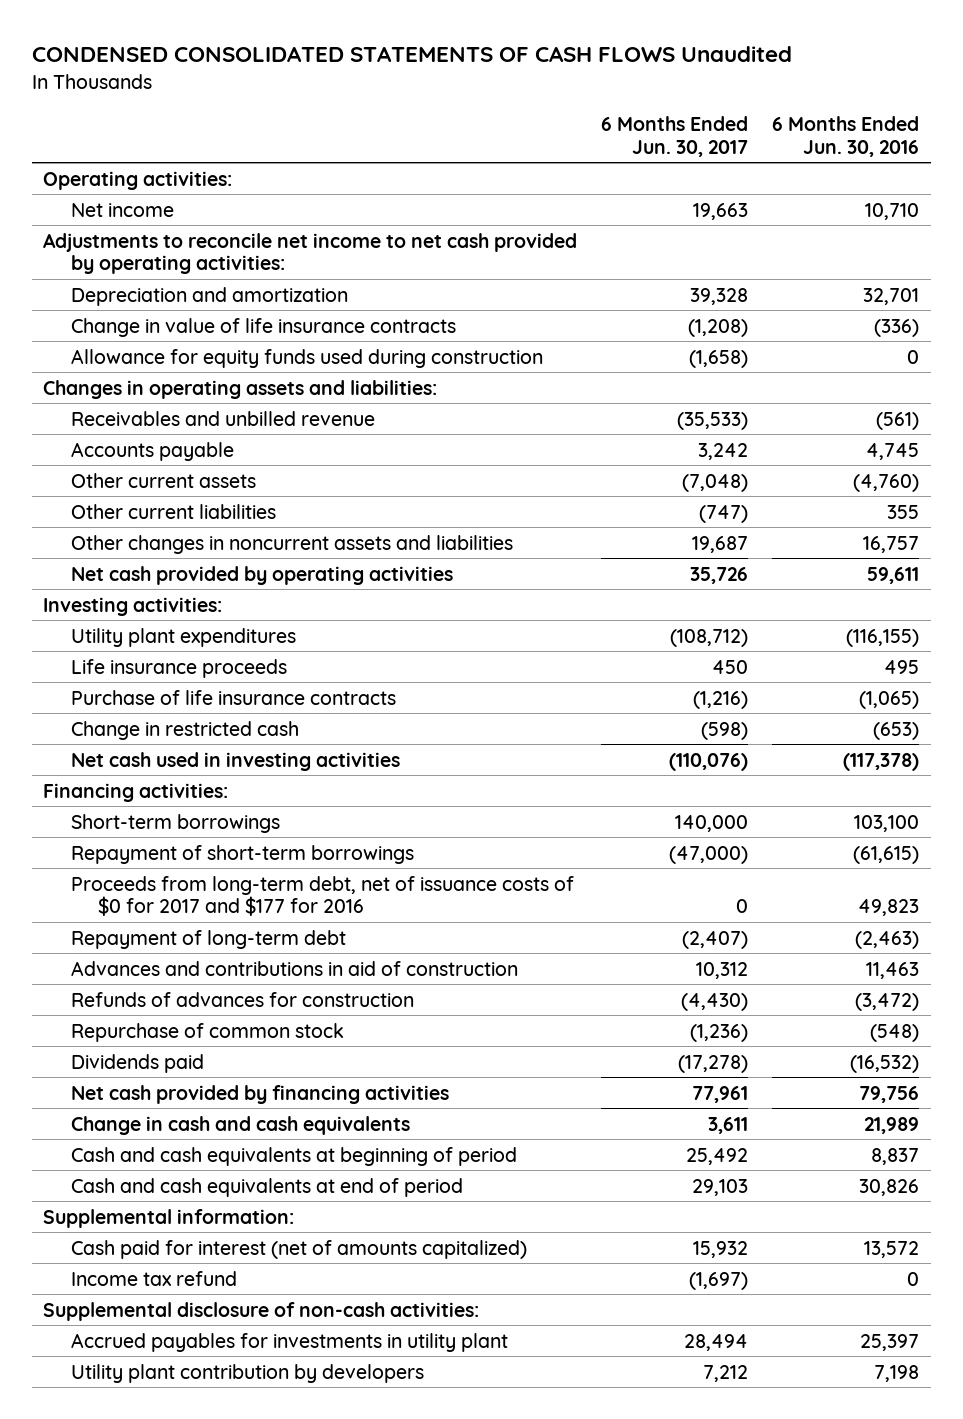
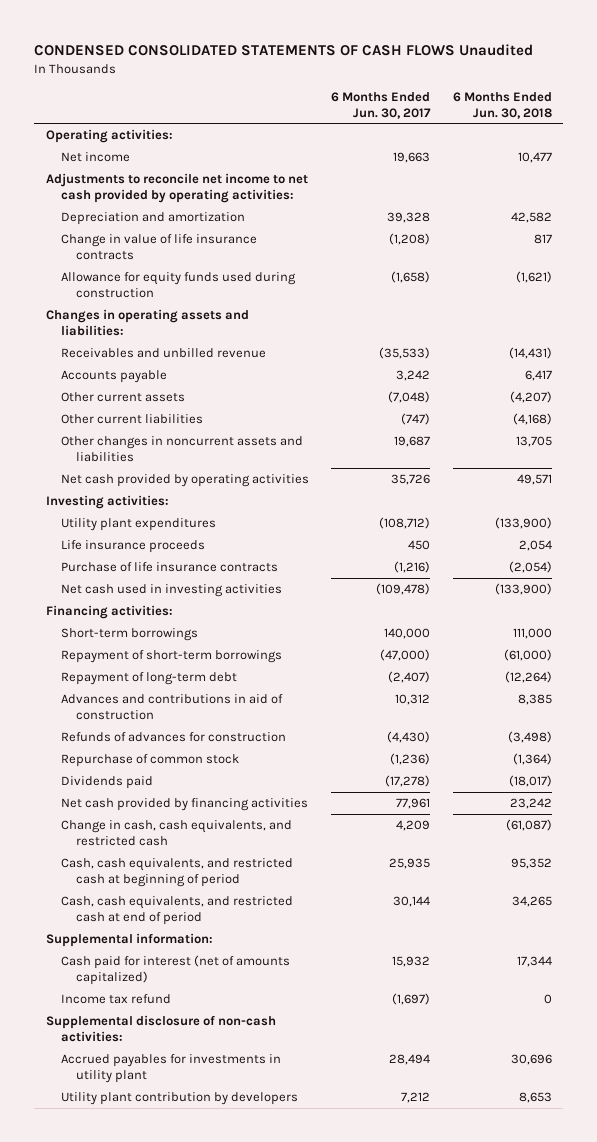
- | 6 Months Ended Jun. 30, 2017 | 6 Months Ended Jun. 30, 2016
+ | 6 Months Ended Jun. 30, 2017 | 6 Months Ended Jun. 30, 2018
- Change in restricted cash | (598) | (653)
- Net cash used in investing activities | (110,076) | (117,378)
+ Net cash used in investing activities | (109,478) | (133,900)
- Proceeds from long-term debt, net of issuance costs of $0 for 2017 and $177 for 2016 | 0 | 49,823
- Change in cash and cash equivalents | 3,611 | 21,989
- Cash and cash equivalents at beginning of period | 25,492 | 8,837
- Cash and cash equivalents at end of period | 29,103 | 30,826
+ Change in cash, cash equivalents, and restricted cash | 4,209 | (61,087)
+ Cash, cash equivalents, and restricted cash at beginning of period | 25,935 | 95,352
+ Cash, cash equivalents, and restricted cash at end of period | 30,144 | 34,265

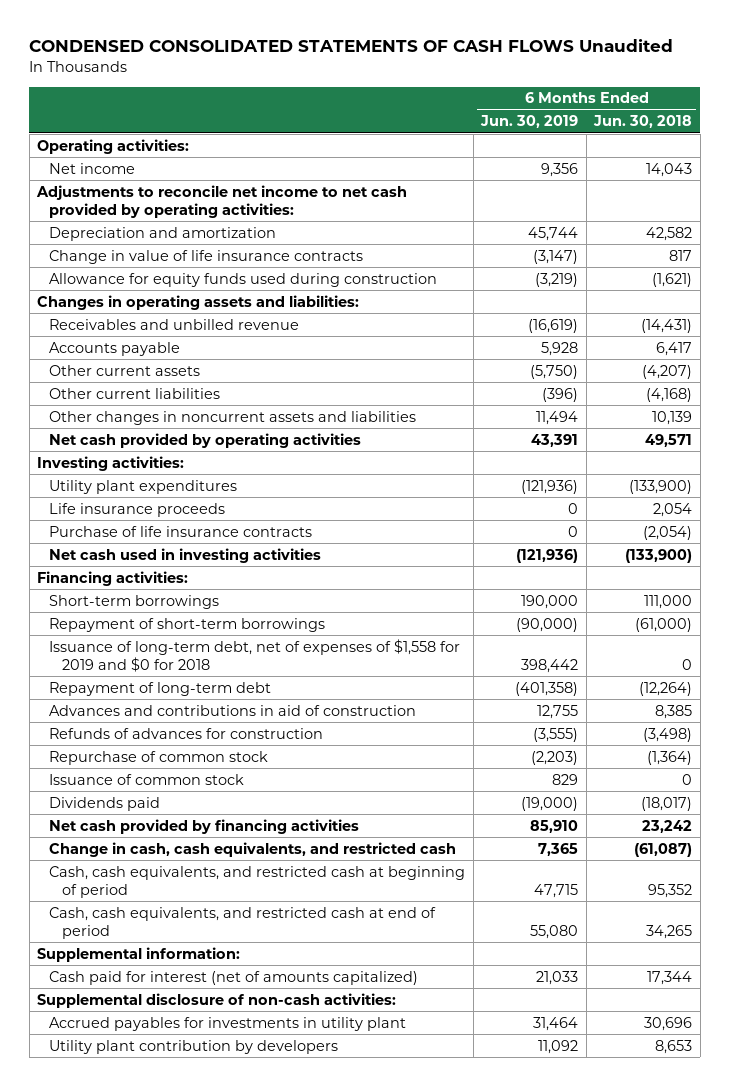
- | 6 Months Ended Jun. 30, 2017 | 6 Months Ended Jun. 30, 2018
+ | 6 Months Ended Jun. 30, 2019 | 6 Months Ended Jun. 30, 2018
- Net income | 19,663 | 10,477
+ Net income | 9,356 | 14,043
- Other changes in noncurrent assets and liabilities | 19,687 | 13,705
+ Other changes in noncurrent assets and liabilities | 11,494 | 10,139
+ Issuance of long-term debt, net of expenses of $1,558 for 2019 and $0 for 2018 | 398,442 | 0
+ Issuance of common stock | 829 | 0
- Income tax refund | (1,697) | 0

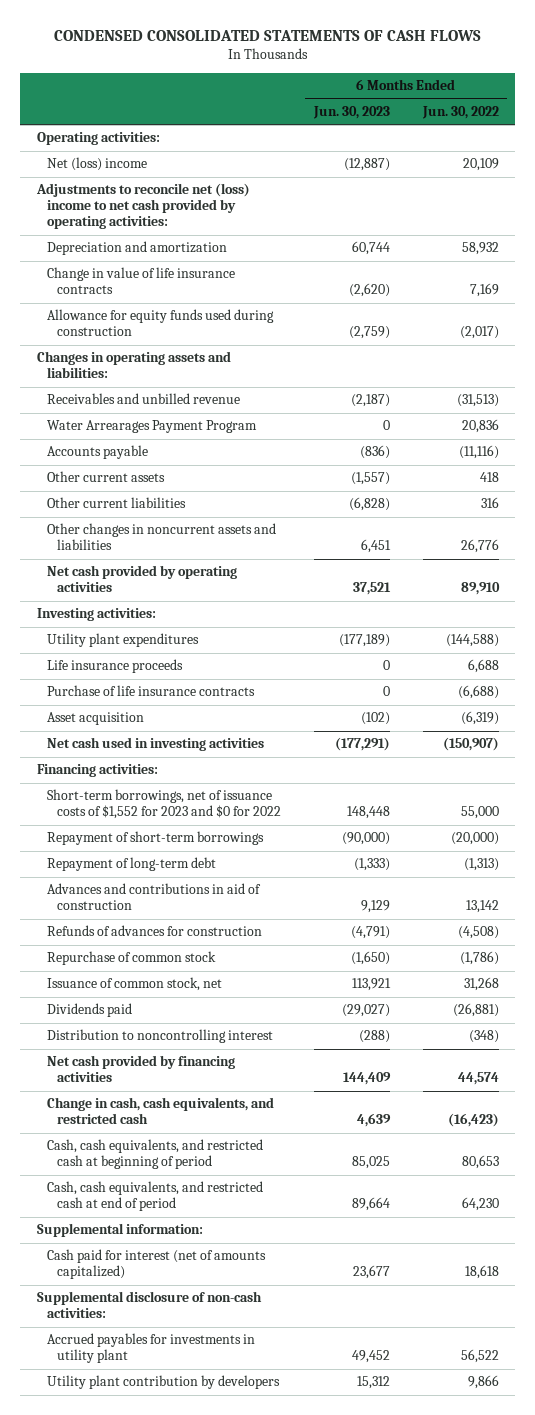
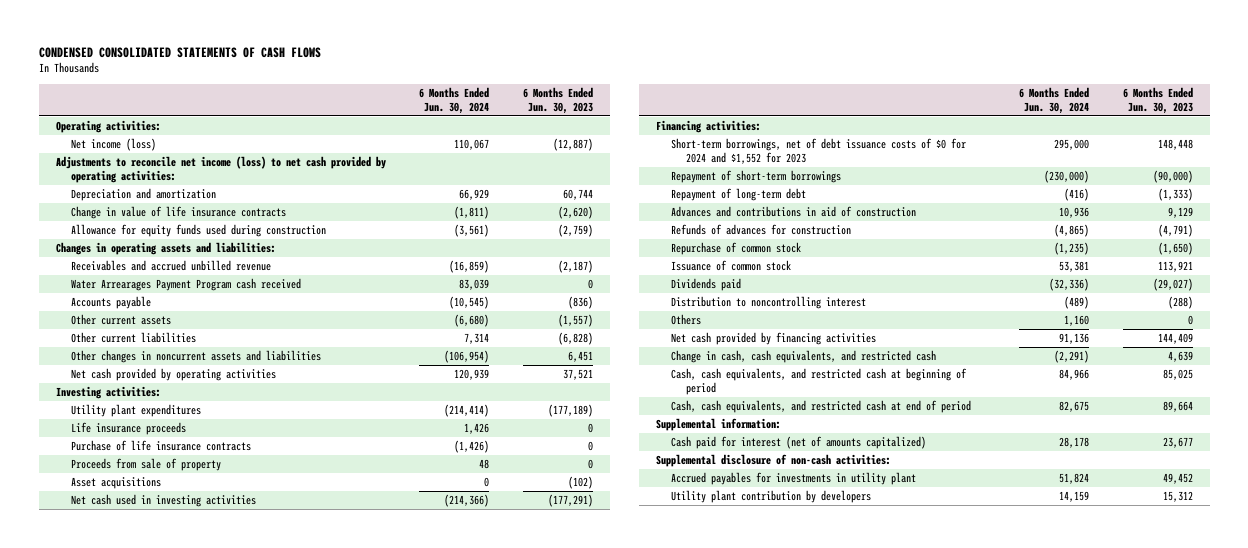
- | 6 Months Ended Jun. 30, 2023 | 6 Months Ended Jun. 30, 2022
+ | 6 Months Ended Jun. 30, 2024 | 6 Months Ended Jun. 30, 2023
- Net (loss) income | (12,887) | 20,109
- Adjustments to reconcile net (loss) income to net cash provided by operating activities:
+ Net income (loss) | 110,067 | (12,887)
+ Adjustments to reconcile net income (loss) to net cash provided by operating activities:
- Receivables and unbilled revenue | (2,187) | (31,513)
- Water Arrearages Payment Program | 0 | 20,836
+ Receivables and accrued unbilled revenue | (16,859) | (2,187)
+ Water Arrearages Payment Program cash received | 83,039 | 0
- Asset acquisition | (102) | (6,319)
+ Proceeds from sale of property | 48 | 0
+ Asset acquisitions | 0 | (102)
- Short-term borrowings, net of issuance costs of $1,552 for 2023 and $0 for 2022 | 148,448 | 55,000
+ Short-term borrowings, net of debt issuance costs of $0 for 2024 and $1,552 for 2023 | 295,000 | 148,448
- Issuance of common stock, net | 113,921 | 31,268
+ Issuance of common stock | 53,381 | 113,921
+ Others | 1,160 | 0

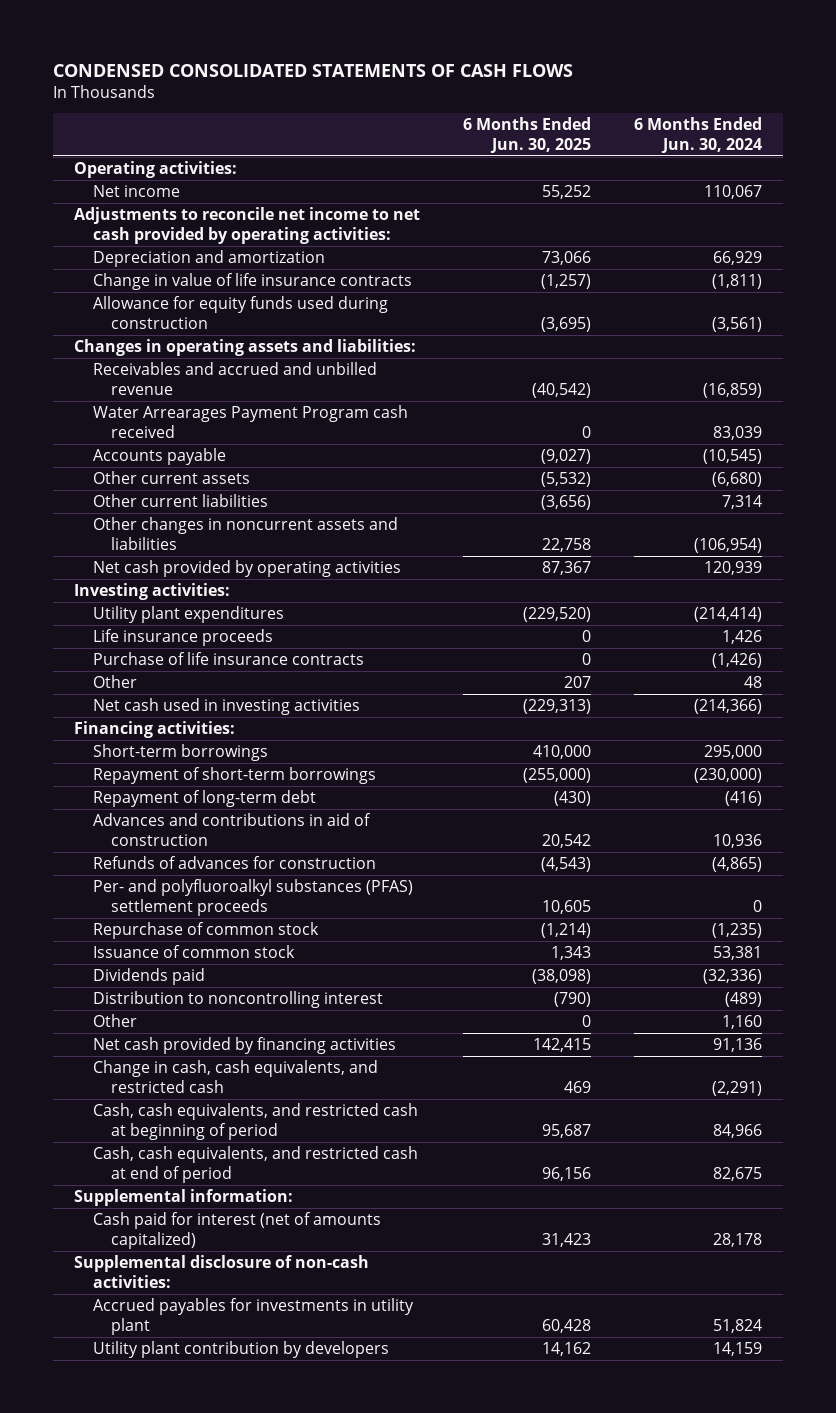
- | 6 Months Ended Jun. 30, 2024 | 6 Months Ended Jun. 30, 2023
+ | 6 Months Ended Jun. 30, 2025 | 6 Months Ended Jun. 30, 2024
- Net income (loss) | 110,067 | (12,887)
- Adjustments to reconcile net income (loss) to net cash provided by operating activities:
+ Net income | 55,252 | 110,067
+ Adjustments to reconcile net income to net cash provided by operating activities:
- Receivables and accrued unbilled revenue | (16,859) | (2,187)
+ Receivables and accrued and unbilled revenue | (40,542) | (16,859)
- Proceeds from sale of property | 48 | 0
- Asset acquisitions | 0 | (102)
+ Other | 207 | 48
- Short-term borrowings, net of debt issuance costs of $0 for 2024 and $1,552 for 2023 | 295,000 | 148,448
+ Short-term borrowings | 410,000 | 295,000
+ Per- and polyfluoroalkyl substances (PFAS) settlement proceeds | 10,605 | 0
- Others | 1,160 | 0
+ Other | 0 | 1,160

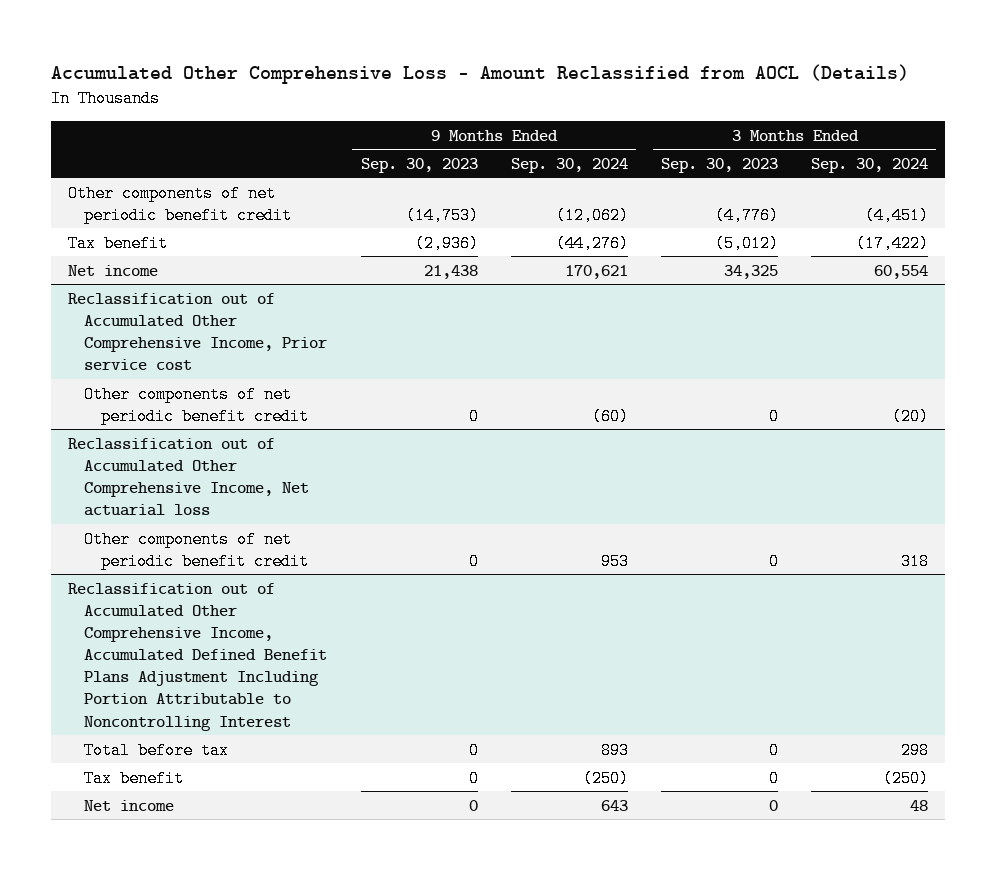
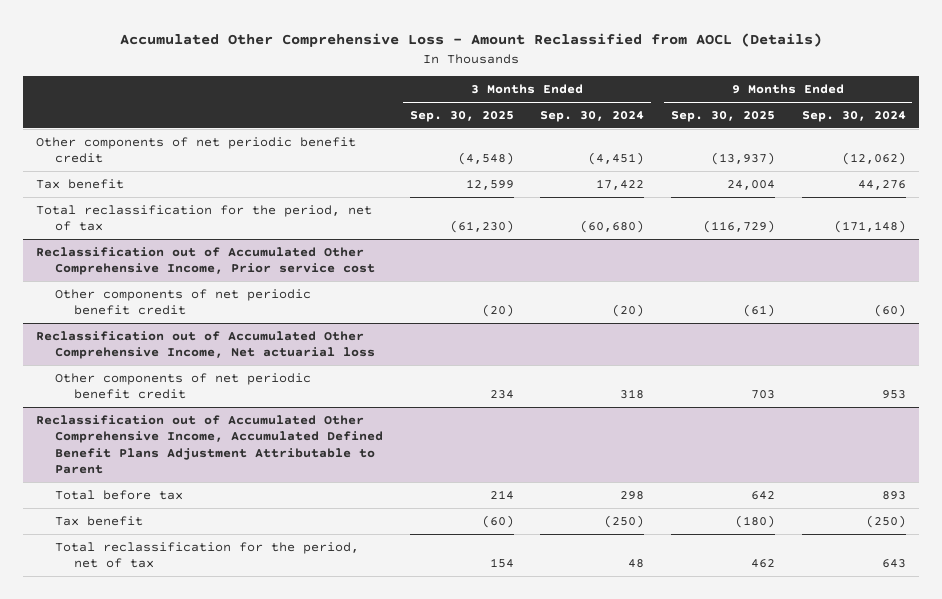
- | 9 Months Ended Sep. 30, 2023 | 9 Months Ended Sep. 30, 2024 | 3 Months Ended Sep. 30, 2023 | 3 Months Ended Sep. 30, 2024
+ | 3 Months Ended Sep. 30, 2025 | 3 Months Ended Sep. 30, 2024 | 9 Months Ended Sep. 30, 2025 | 9 Months Ended Sep. 30, 2024
- Tax benefit | (2,936) | (44,276) | (5,012) | (17,422)
- Net income | 21,438 | 170,621 | 34,325 | 60,554
+ Tax benefit | 12,599 | 17,422 | 24,004 | 44,276
+ Total reclassification for the period, net of tax | (61,230) | (60,680) | (116,729) | (171,148)
- Reclassification out of Accumulated Other Comprehensive Income, Accumulated Defined Benefit Plans Adjustment Including Portion Attributable to Noncontrolling Interest
+ Reclassification out of Accumulated Other Comprehensive Income, Accumulated Defined Benefit Plans Adjustment Attributable to Parent
- Net income | 0 | 643 | 0 | 48
+ Total reclassification for the period, net of tax | 154 | 48 | 462 | 643

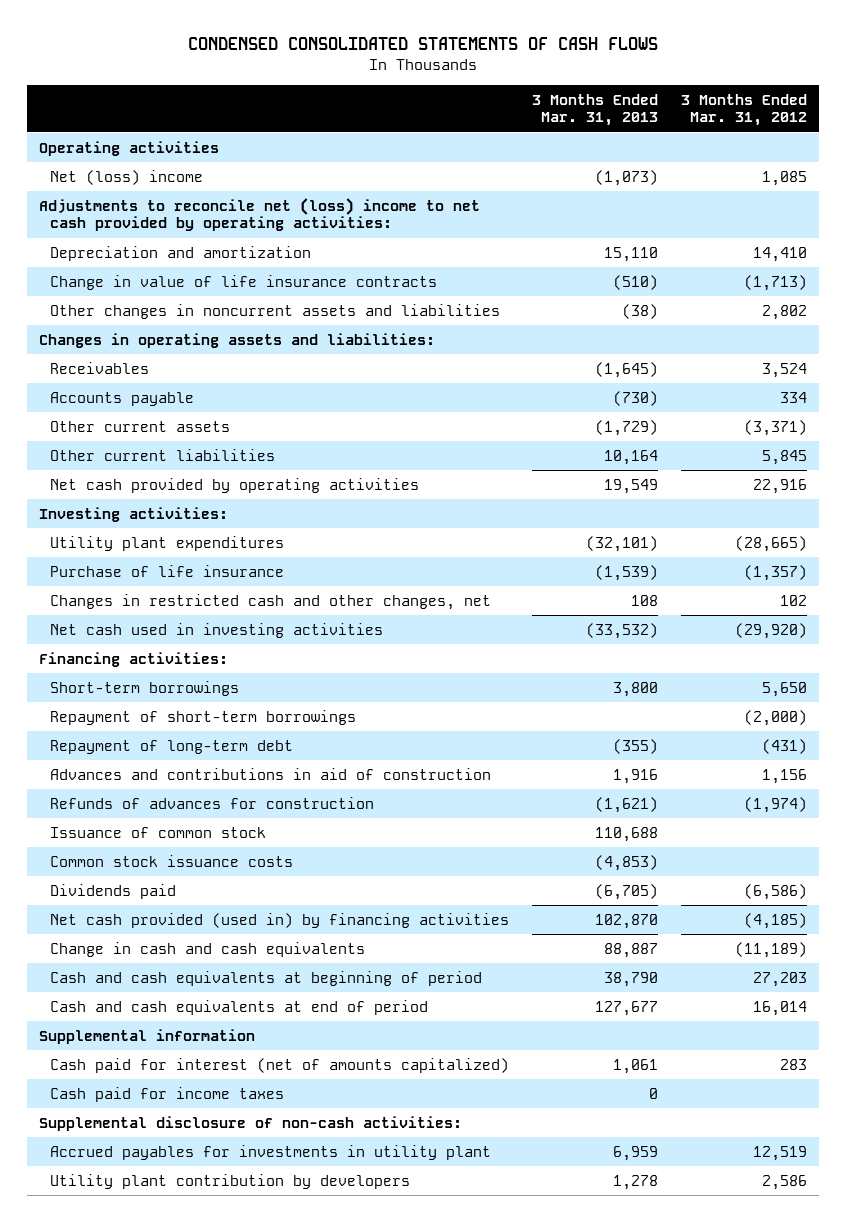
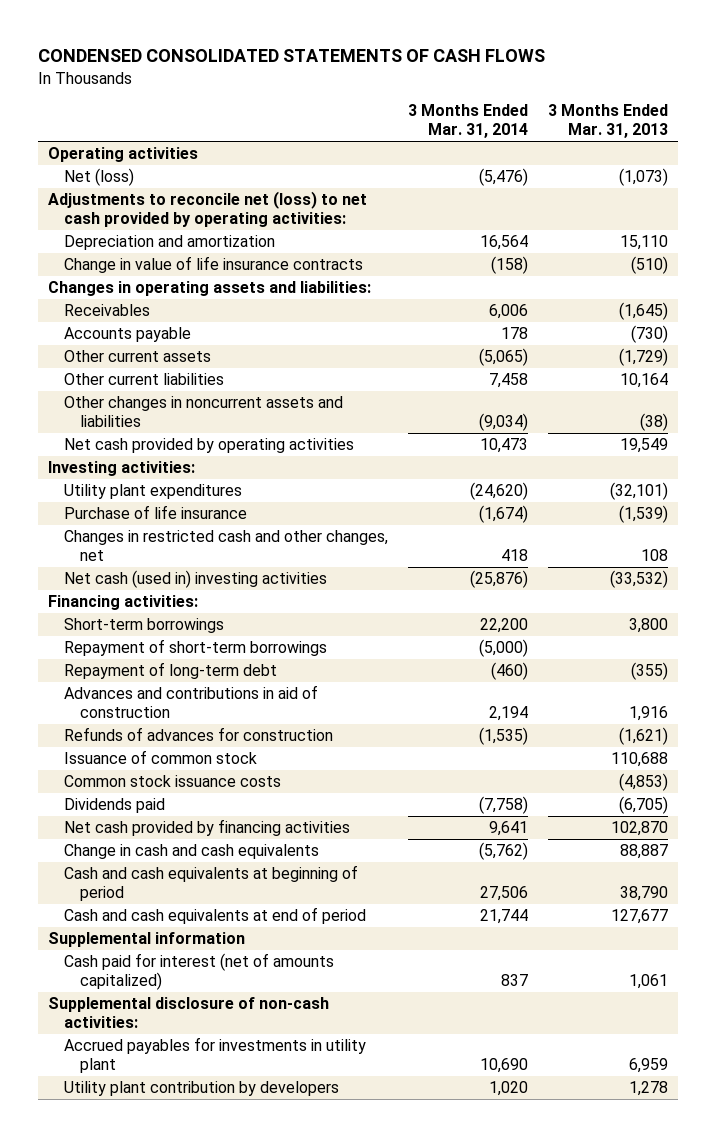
- | 3 Months Ended Mar. 31, 2013 | 3 Months Ended Mar. 31, 2012
+ | 3 Months Ended Mar. 31, 2014 | 3 Months Ended Mar. 31, 2013
- Net (loss) income | (1,073) | 1,085
- Adjustments to reconcile net (loss) income to net cash provided by operating activities:
+ Net (loss) | (5,476) | (1,073)
+ Adjustments to reconcile net (loss) to net cash provided by operating activities:
moved down: Other changes in noncurrent assets and liabilities | (9,034) | (38)
- Net cash used in investing activities | (33,532) | (29,920)
+ Net cash (used in) investing activities | (25,876) | (33,532)
- Net cash provided (used in) by financing activities | 102,870 | (4,185)
+ Net cash provided by financing activities | 9,641 | 102,870
- Cash paid for income taxes | 0 |

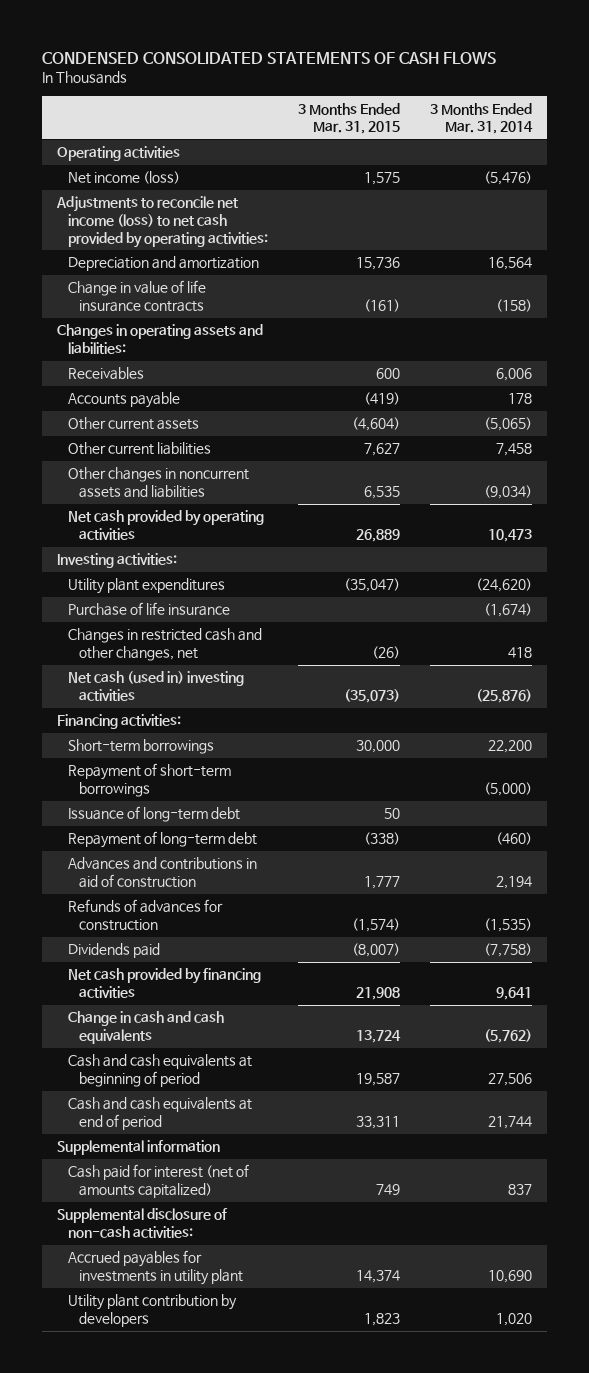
- | 3 Months Ended Mar. 31, 2014 | 3 Months Ended Mar. 31, 2013
+ | 3 Months Ended Mar. 31, 2015 | 3 Months Ended Mar. 31, 2014
- Net (loss) | (5,476) | (1,073)
- Adjustments to reconcile net (loss) to net cash provided by operating activities:
+ Net income (loss) | 1,575 | (5,476)
+ Adjustments to reconcile net income (loss) to net cash provided by operating activities:
+ Issuance of long-term debt | 50 |
- Issuance of common stock | | 110,688
- Common stock issuance costs | | (4,853)

